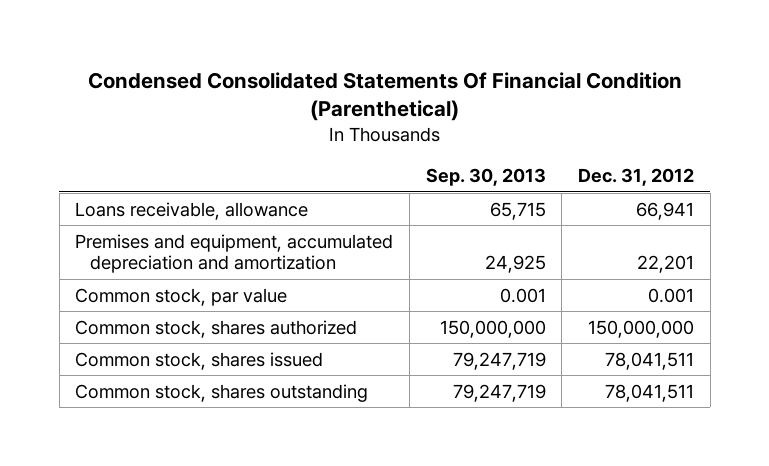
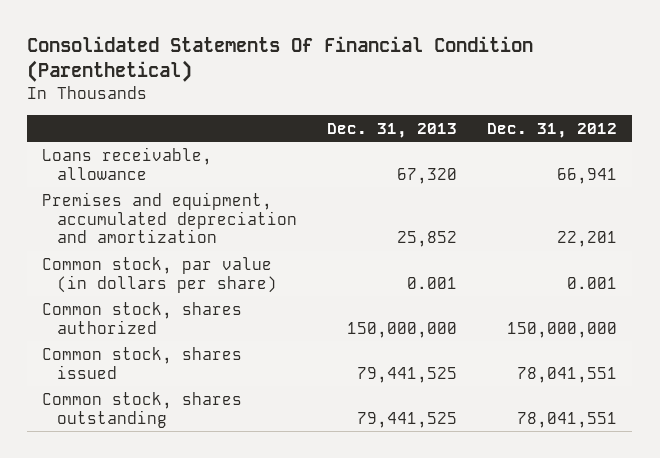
- Condensed Consolidated Statements Of Financial Condition (Parenthetical)
+ Consolidated Statements Of Financial Condition (Parenthetical)
- | Sep. 30, 2013 | Dec. 31, 2012
+ | Dec. 31, 2013 | Dec. 31, 2012
- Common stock, par value | 0.001 | 0.001
+ Common stock, par value (in dollars per share) | 0.001 | 0.001
- Common stock, shares issued | 79,247,719 | 78,041,511
- Common stock, shares outstanding | 79,247,719 | 78,041,511
+ Common stock, shares issued | 79,441,525 | 78,041,551
+ Common stock, shares outstanding | 79,441,525 | 78,041,551

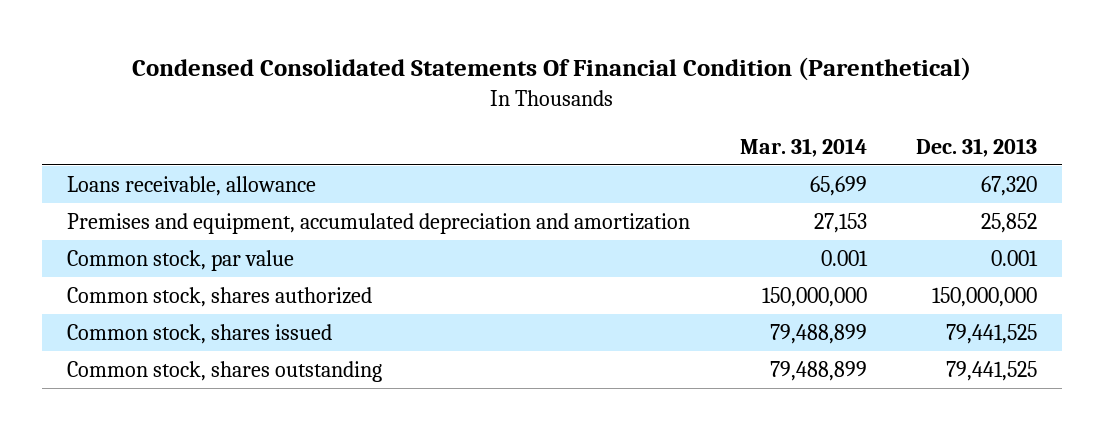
- Consolidated Statements Of Financial Condition (Parenthetical)
+ Condensed Consolidated Statements Of Financial Condition (Parenthetical)
- | Dec. 31, 2013 | Dec. 31, 2012
+ | Mar. 31, 2014 | Dec. 31, 2013
- Common stock, par value (in dollars per share) | 0.001 | 0.001
+ Common stock, par value | 0.001 | 0.001

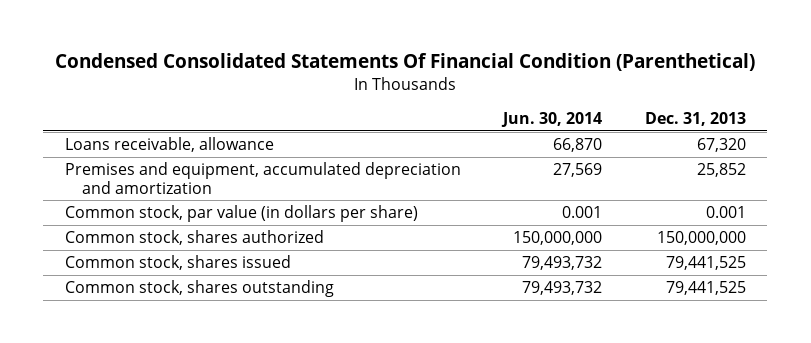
- | Mar. 31, 2014 | Dec. 31, 2013
+ | Jun. 30, 2014 | Dec. 31, 2013
- Common stock, par value | 0.001 | 0.001
+ Common stock, par value (in dollars per share) | 0.001 | 0.001

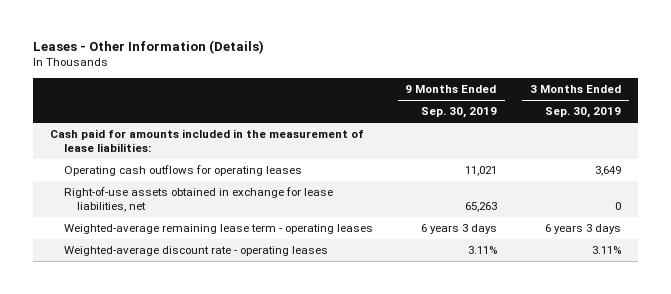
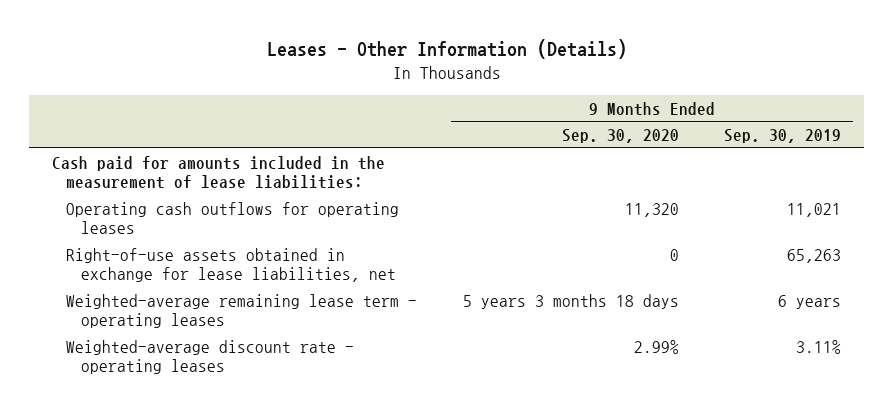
- | 9 Months Ended Sep. 30, 2019 | 3 Months Ended Sep. 30, 2019
+ | 9 Months Ended Sep. 30, 2020 | 9 Months Ended Sep. 30, 2019
- Weighted-average remaining lease term - operating leases | 6 years 3 days | 6 years 3 days
+ Weighted-average remaining lease term - operating leases | 5 years 3 months 18 days | 6 years

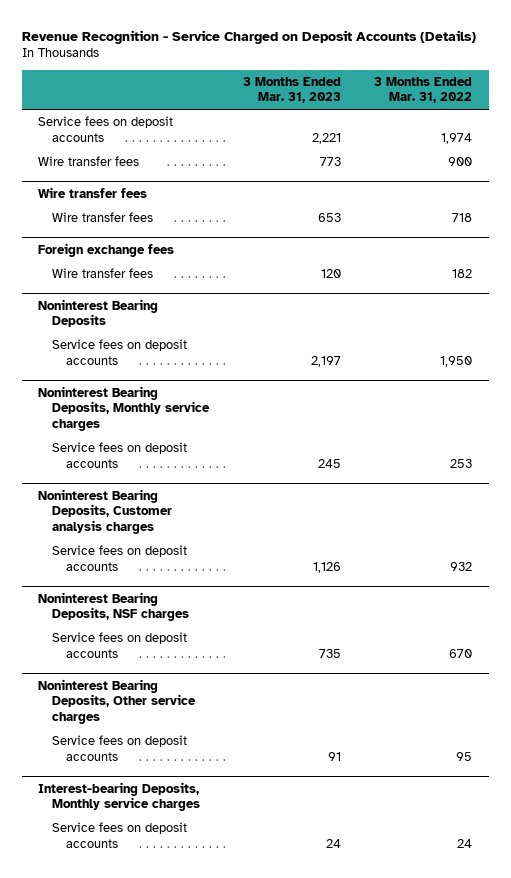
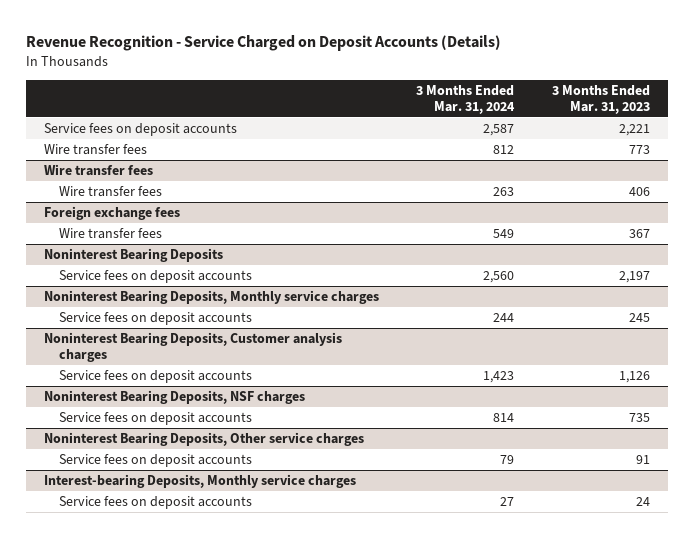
- | 3 Months Ended Mar. 31, 2023 | 3 Months Ended Mar. 31, 2022
+ | 3 Months Ended Mar. 31, 2024 | 3 Months Ended Mar. 31, 2023
@ Wire transfer fees
- Wire transfer fees | 653 | 718
+ Wire transfer fees | 263 | 406
@ Foreign exchange fees
- Wire transfer fees | 120 | 182
+ Wire transfer fees | 549 | 367

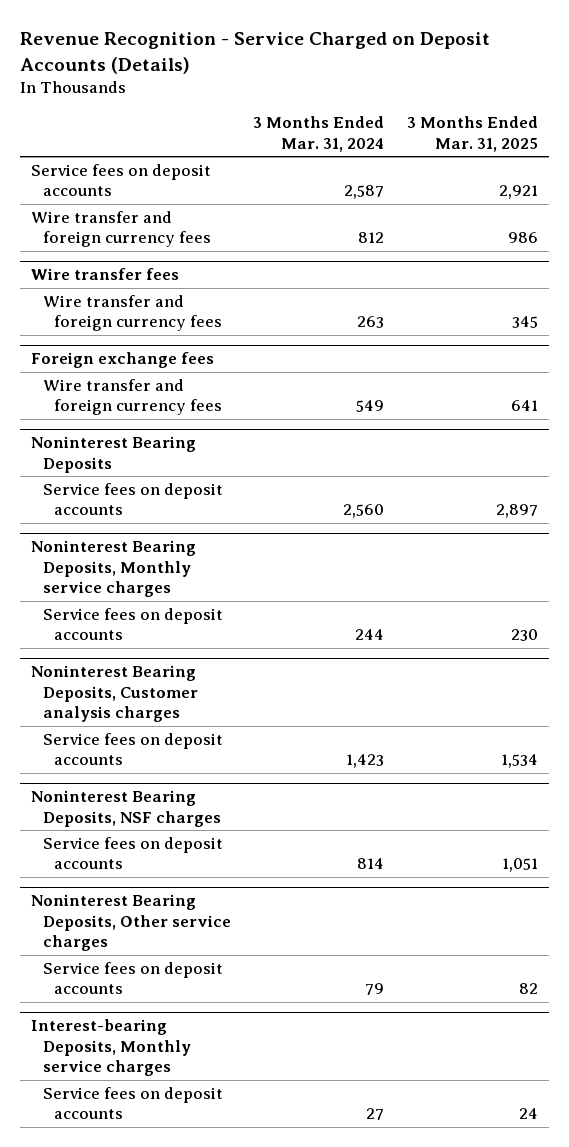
- | 3 Months Ended Mar. 31, 2024 | 3 Months Ended Mar. 31, 2023
+ | 3 Months Ended Mar. 31, 2024 | 3 Months Ended Mar. 31, 2025
- Wire transfer fees | 812 | 773
+ Wire transfer and foreign currency fees | 812 | 986
@ Wire transfer fees
- Wire transfer fees | 263 | 406
+ Wire transfer and foreign currency fees | 263 | 345
@ Foreign exchange fees
- Wire transfer fees | 549 | 367
+ Wire transfer and foreign currency fees | 549 | 641

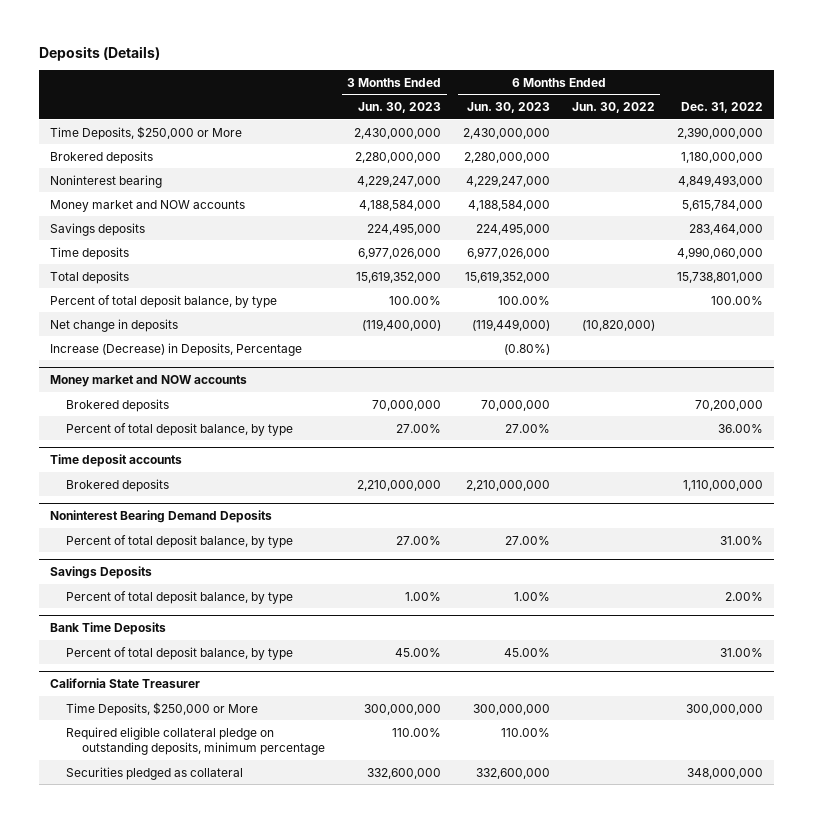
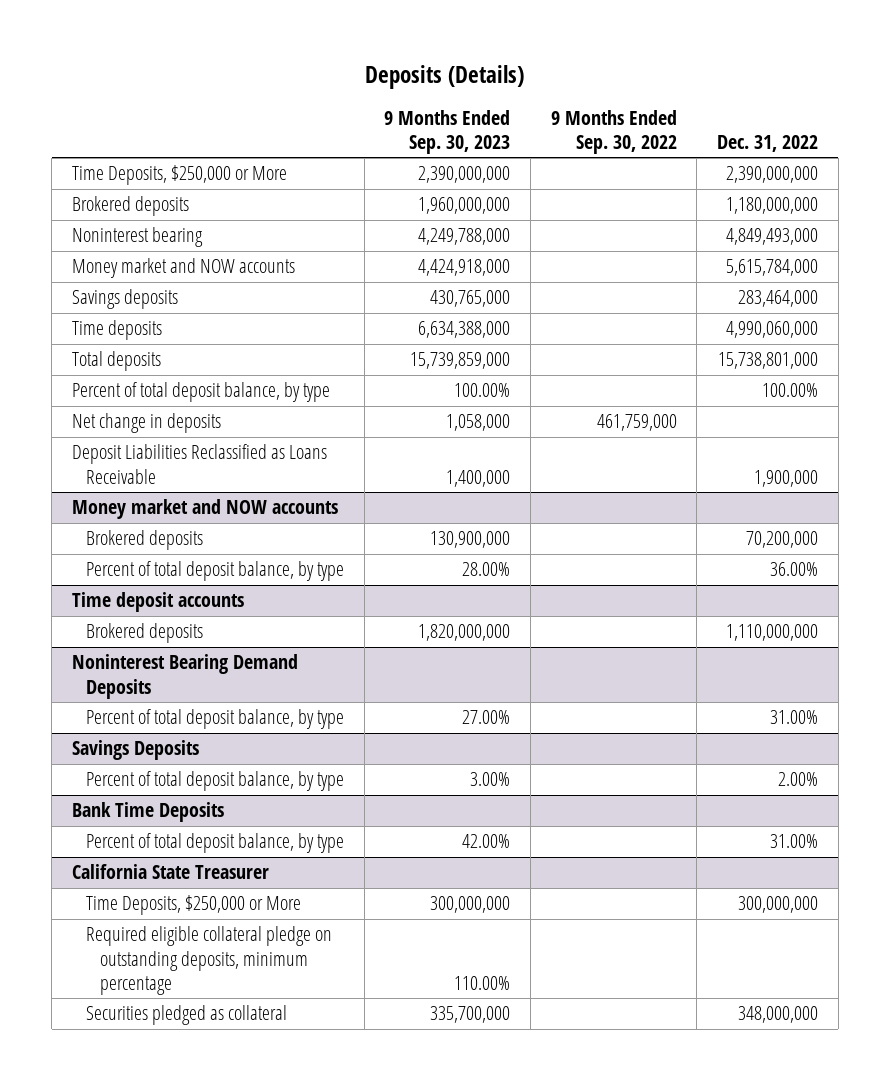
- | 3 Months Ended Jun. 30, 2023 | 6 Months Ended Jun. 30, 2023 | 6 Months Ended Jun. 30, 2022 | Dec. 31, 2022
+ | 9 Months Ended Sep. 30, 2023 | 9 Months Ended Sep. 30, 2022 | Dec. 31, 2022
- Increase (Decrease) in Deposits, Percentage | | (0.80%) | |
+ Deposit Liabilities Reclassified as Loans Receivable | 1,400,000 | | 1,900,000

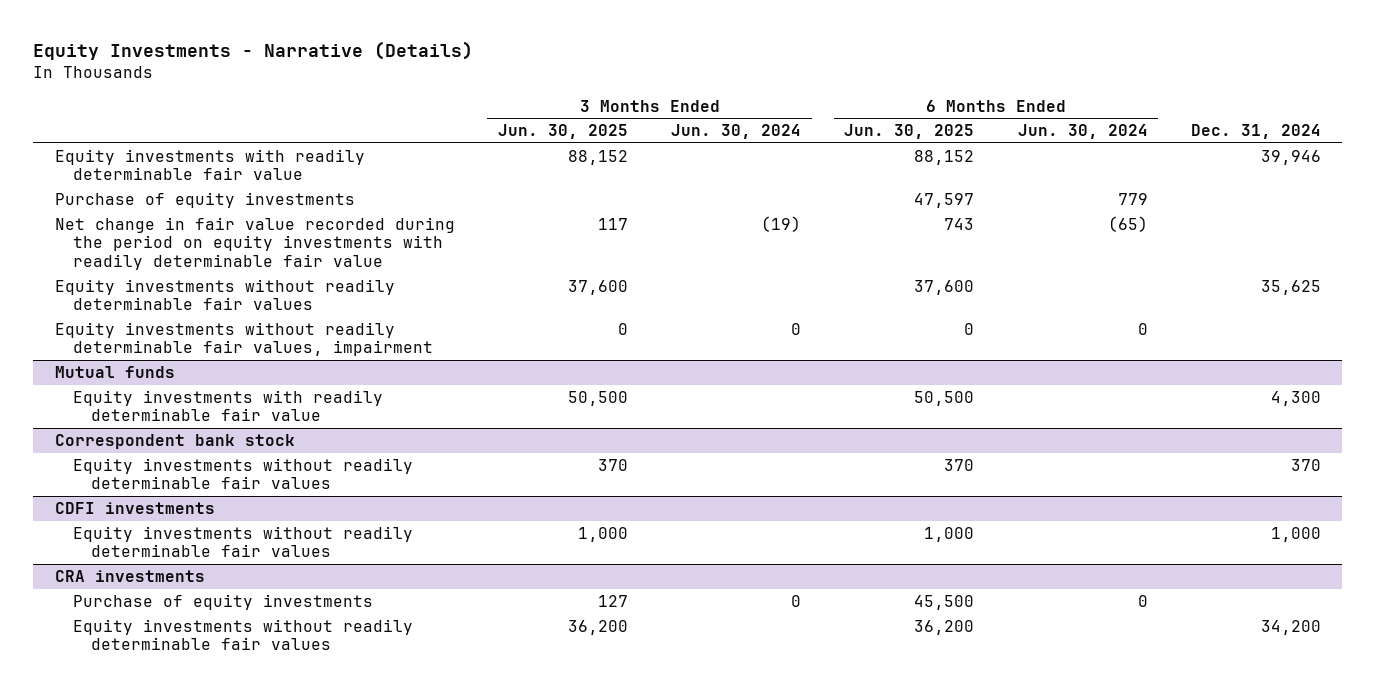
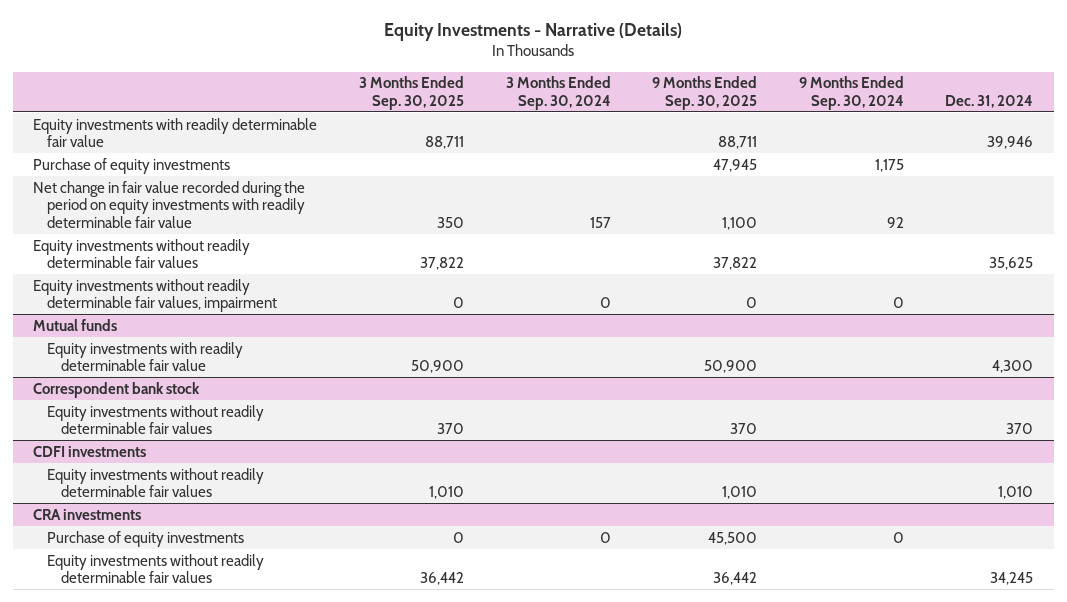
- | 3 Months Ended Jun. 30, 2025 | 3 Months Ended Jun. 30, 2024 | 6 Months Ended Jun. 30, 2025 | 6 Months Ended Jun. 30, 2024 | Dec. 31, 2024
+ | 3 Months Ended Sep. 30, 2025 | 3 Months Ended Sep. 30, 2024 | 9 Months Ended Sep. 30, 2025 | 9 Months Ended Sep. 30, 2024 | Dec. 31, 2024
@ CDFI investments
- Equity investments without readily determinable fair values | 1,000 | | 1,000 | | 1,000
+ Equity investments without readily determinable fair values | 1,010 | | 1,010 | | 1,010
@ CRA investments
- Equity investments without readily determinable fair values | 36,200 | | 36,200 | | 34,200
+ Equity investments without readily determinable fair values | 36,442 | | 36,442 | | 34,245

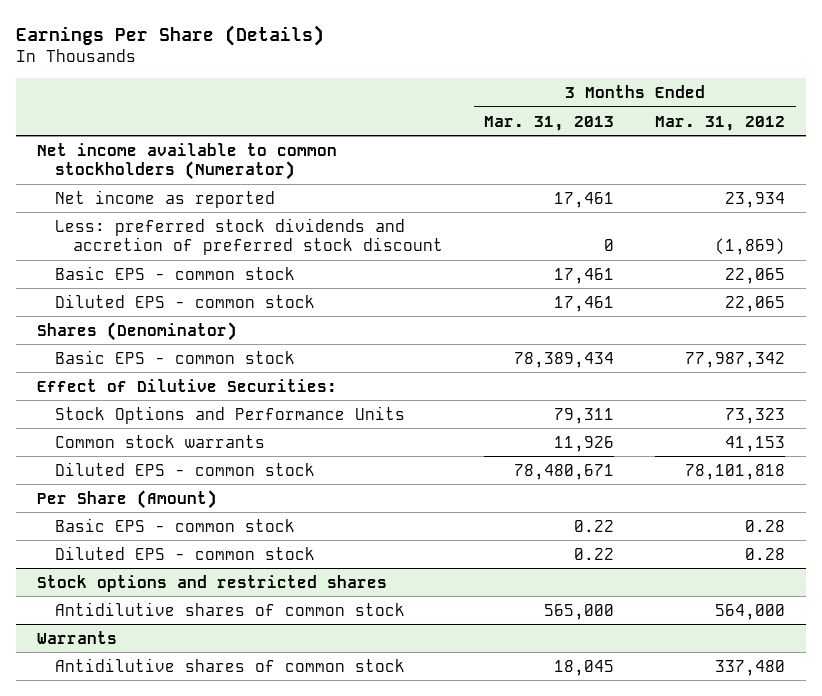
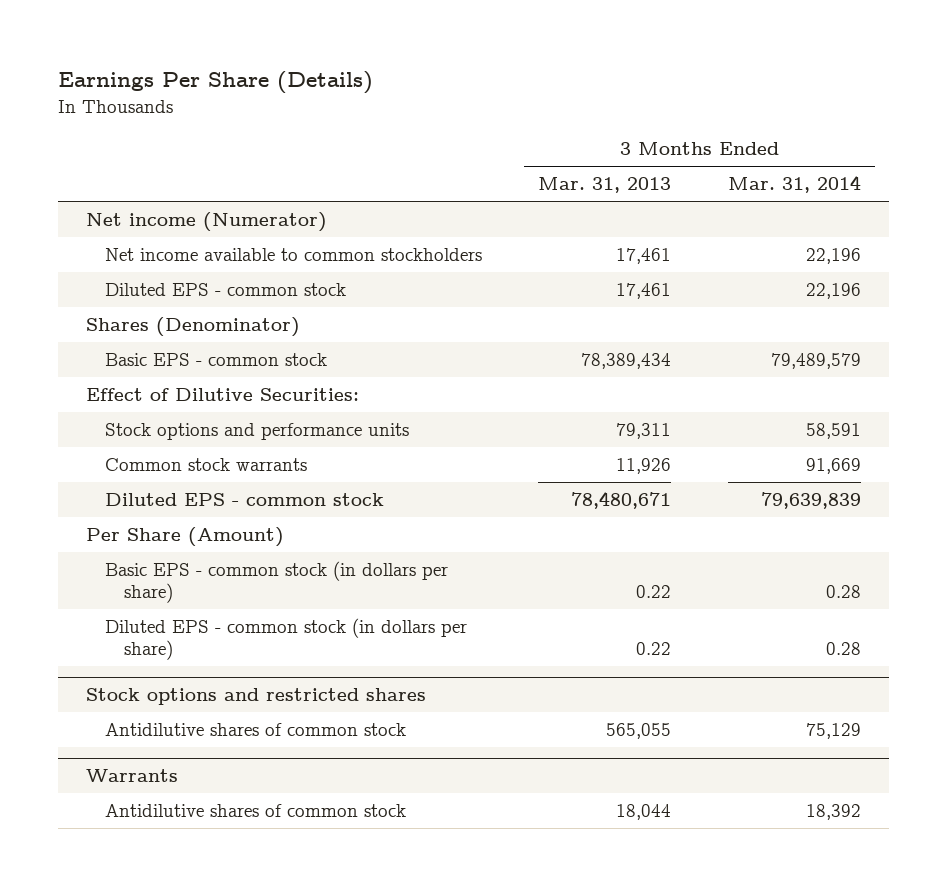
- | 3 Months Ended Mar. 31, 2013 | 3 Months Ended Mar. 31, 2012
+ | 3 Months Ended Mar. 31, 2013 | 3 Months Ended Mar. 31, 2014
- Net income available to common stockholders (Numerator)
- Net income as reported | 17,461 | 23,934
- Less: preferred stock dividends and accretion of preferred stock discount | 0 | (1,869)
- Basic EPS - common stock | 17,461 | 22,065
+ Net income (Numerator)
+ Net income available to common stockholders | 17,461 | 22,196
- Stock Options and Performance Units | 79,311 | 73,323
+ Stock options and performance units | 79,311 | 58,591
- Basic EPS - common stock | 0.22 | 0.28
- Diluted EPS - common stock | 0.22 | 0.28
+ Basic EPS - common stock (in dollars per share) | 0.22 | 0.28
+ Diluted EPS - common stock (in dollars per share) | 0.22 | 0.28
@ Stock options and restricted shares
- Antidilutive shares of common stock | 565,000 | 564,000
+ Antidilutive shares of common stock | 565,055 | 75,129
@ Warrants
- Antidilutive shares of common stock | 18,045 | 337,480
+ Antidilutive shares of common stock | 18,044 | 18,392

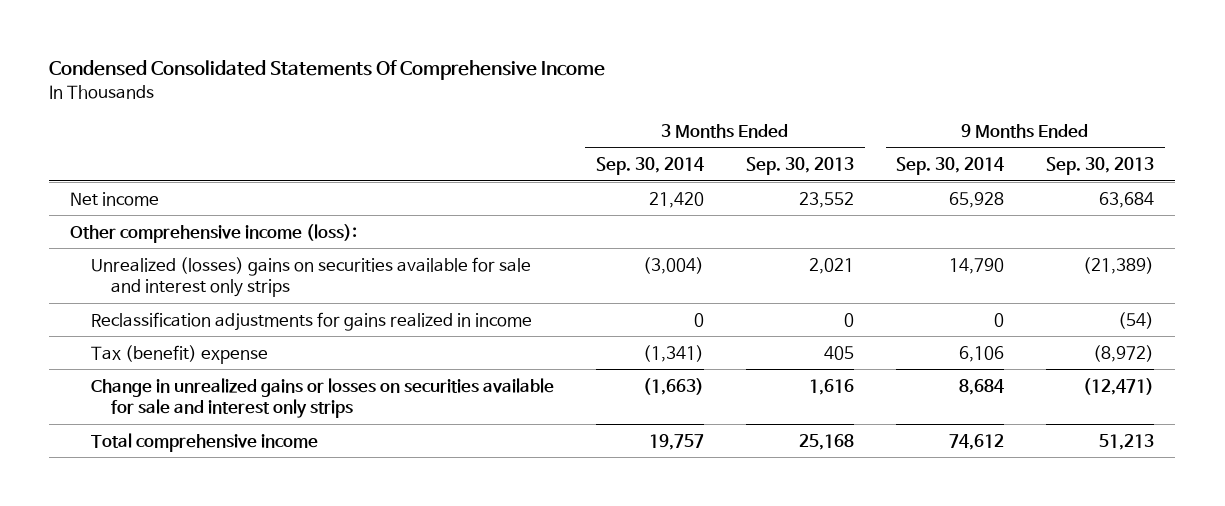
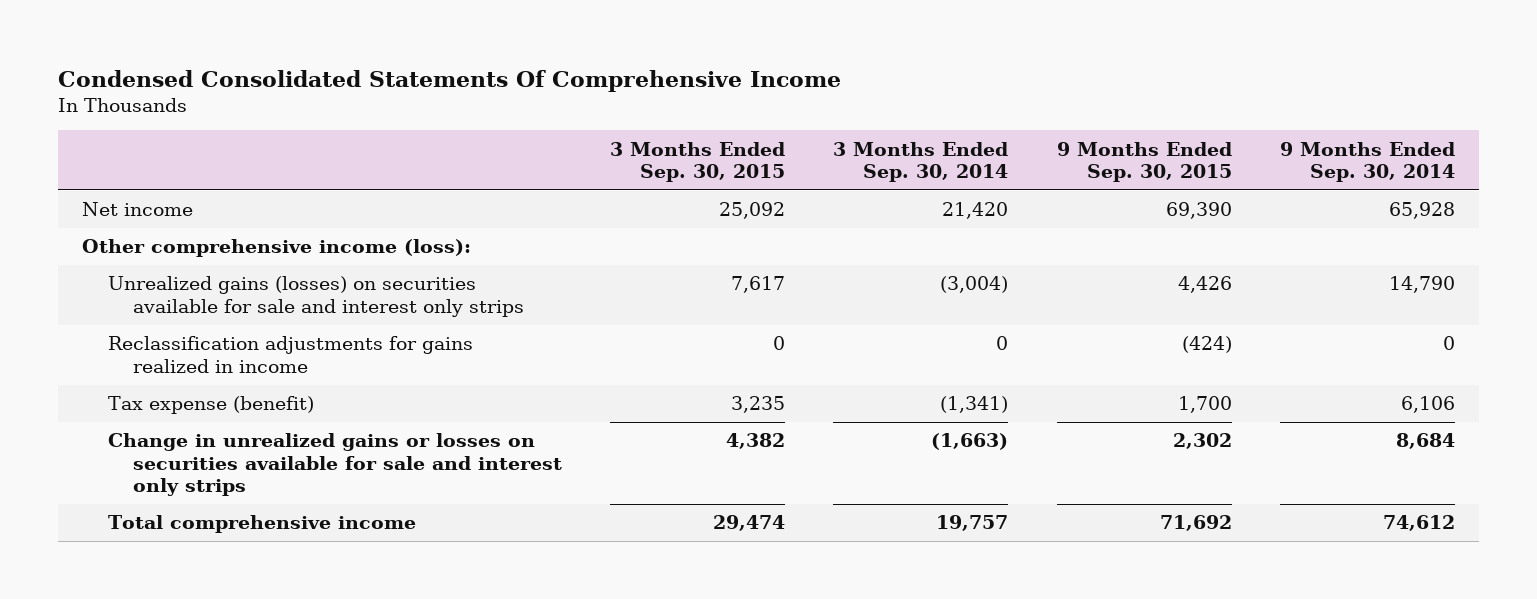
- | 3 Months Ended Sep. 30, 2014 | 3 Months Ended Sep. 30, 2013 | 9 Months Ended Sep. 30, 2014 | 9 Months Ended Sep. 30, 2013
+ | 3 Months Ended Sep. 30, 2015 | 3 Months Ended Sep. 30, 2014 | 9 Months Ended Sep. 30, 2015 | 9 Months Ended Sep. 30, 2014
- Unrealized (losses) gains on securities available for sale and interest only strips | (3,004) | 2,021 | 14,790 | (21,389)
+ Unrealized gains (losses) on securities available for sale and interest only strips | 7,617 | (3,004) | 4,426 | 14,790
- Tax (benefit) expense | (1,341) | 405 | 6,106 | (8,972)
+ Tax expense (benefit) | 3,235 | (1,341) | 1,700 | 6,106

